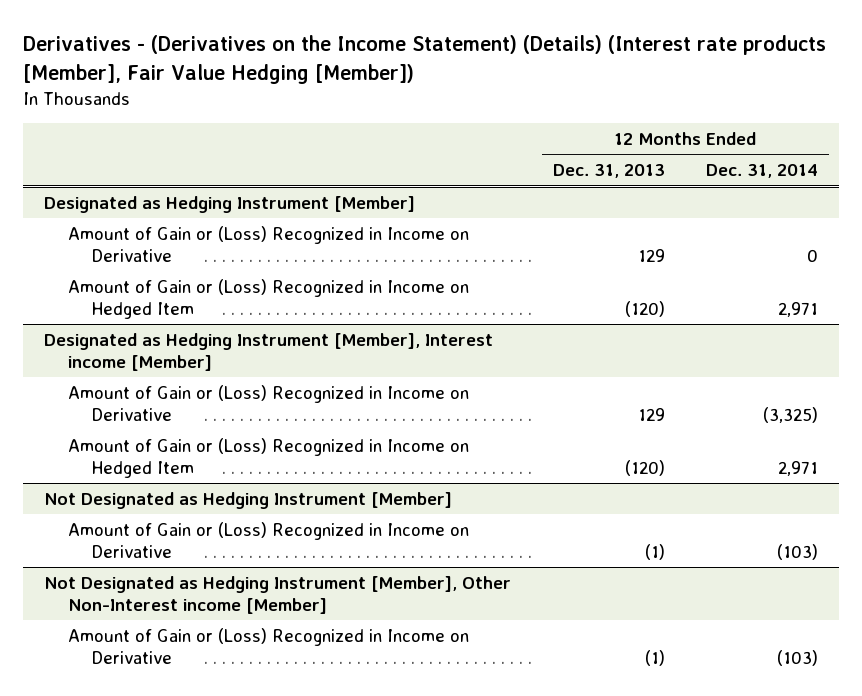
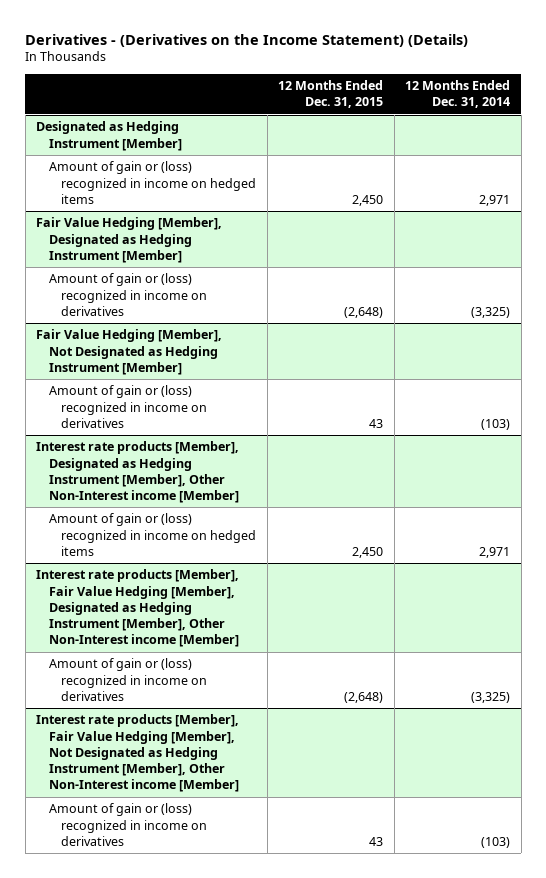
- Derivatives - (Derivatives on the Income Statement) (Details) (Interest rate products [Member], Fair Value Hedging [Member])
+ Derivatives - (Derivatives on the Income Statement) (Details)
- | 12 Months Ended Dec. 31, 2013 | 12 Months Ended Dec. 31, 2014
+ | 12 Months Ended Dec. 31, 2015 | 12 Months Ended Dec. 31, 2014
@ Designated as Hedging Instrument [Member]
- Amount of Gain or (Loss) Recognized in Income on Derivative | 129 | 0
- Amount of Gain or (Loss) Recognized in Income on Hedged Item | (120) | 2,971
- Designated as Hedging Instrument [Member], Interest income [Member]
- Amount of Gain or (Loss) Recognized in Income on Derivative | 129 | (3,325)
- Amount of Gain or (Loss) Recognized in Income on Hedged Item | (120) | 2,971
- Not Designated as Hedging Instrument [Member]
- Amount of Gain or (Loss) Recognized in Income on Derivative | (1) | (103)
- Not Designated as Hedging Instrument [Member], Other Non-Interest income [Member]
- Amount of Gain or (Loss) Recognized in Income on Derivative | (1) | (103)
@ Designated as Hedging Instrument [Member]
+ Amount of gain or (loss) recognized in income on hedged items | 2,450 | 2,971
+ Fair Value Hedging [Member], Designated as Hedging Instrument [Member]
+ Amount of gain or (loss) recognized in income on derivatives | (2,648) | (3,325)
+ Fair Value Hedging [Member], Not Designated as Hedging Instrument [Member]
+ Amount of gain or (loss) recognized in income on derivatives | 43 | (103)
+ Interest rate products [Member], Designated as Hedging Instrument [Member], Other Non-Interest income [Member]
+ Amount of gain or (loss) recognized in income on hedged items | 2,450 | 2,971
+ Interest rate products [Member], Fair Value Hedging [Member], Designated as Hedging Instrument [Member], Other Non-Interest income [Member]
+ Amount of gain or (loss) recognized in income on derivatives | (2,648) | (3,325)
+ Interest rate products [Member], Fair Value Hedging [Member], Not Designated as Hedging Instrument [Member], Other Non-Interest income [Member]
+ Amount of gain or (loss) recognized in income on derivatives | 43 | (103)

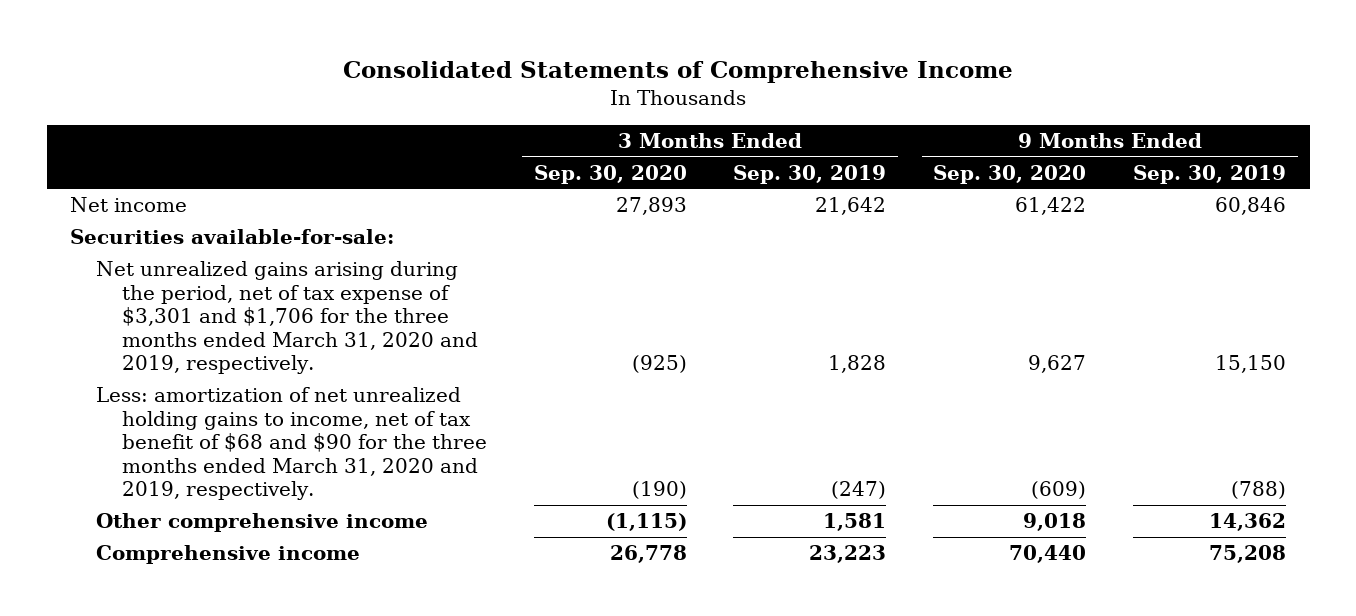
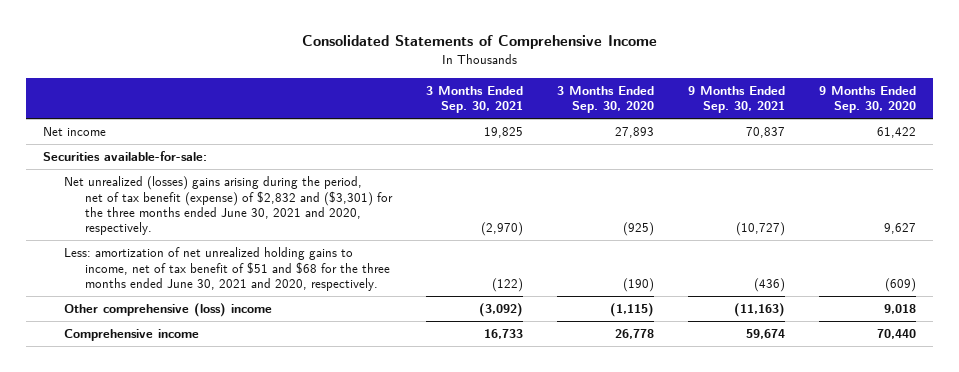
- | 3 Months Ended Sep. 30, 2020 | 3 Months Ended Sep. 30, 2019 | 9 Months Ended Sep. 30, 2020 | 9 Months Ended Sep. 30, 2019
+ | 3 Months Ended Sep. 30, 2021 | 3 Months Ended Sep. 30, 2020 | 9 Months Ended Sep. 30, 2021 | 9 Months Ended Sep. 30, 2020
- Net unrealized gains arising during the period, net of tax expense of $3,301 and $1,706 for the three months ended March 31, 2020 and 2019, respectively. | (925) | 1,828 | 9,627 | 15,150
- Less: amortization of net unrealized holding gains to income, net of tax benefit of $68 and $90 for the three months ended March 31, 2020 and 2019, respectively. | (190) | (247) | (609) | (788)
- Other comprehensive income | (1,115) | 1,581 | 9,018 | 14,362
+ Net unrealized (losses) gains arising during the period, net of tax benefit (expense) of $2,832 and ($3,301) for the three months ended June 30, 2021 and 2020, respectively. | (2,970) | (925) | (10,727) | 9,627
+ Less: amortization of net unrealized holding gains to income, net of tax benefit of $51 and $68 for the three months ended June 30, 2021 and 2020, respectively. | (122) | (190) | (436) | (609)
+ Other comprehensive (loss) income | (3,092) | (1,115) | (11,163) | 9,018

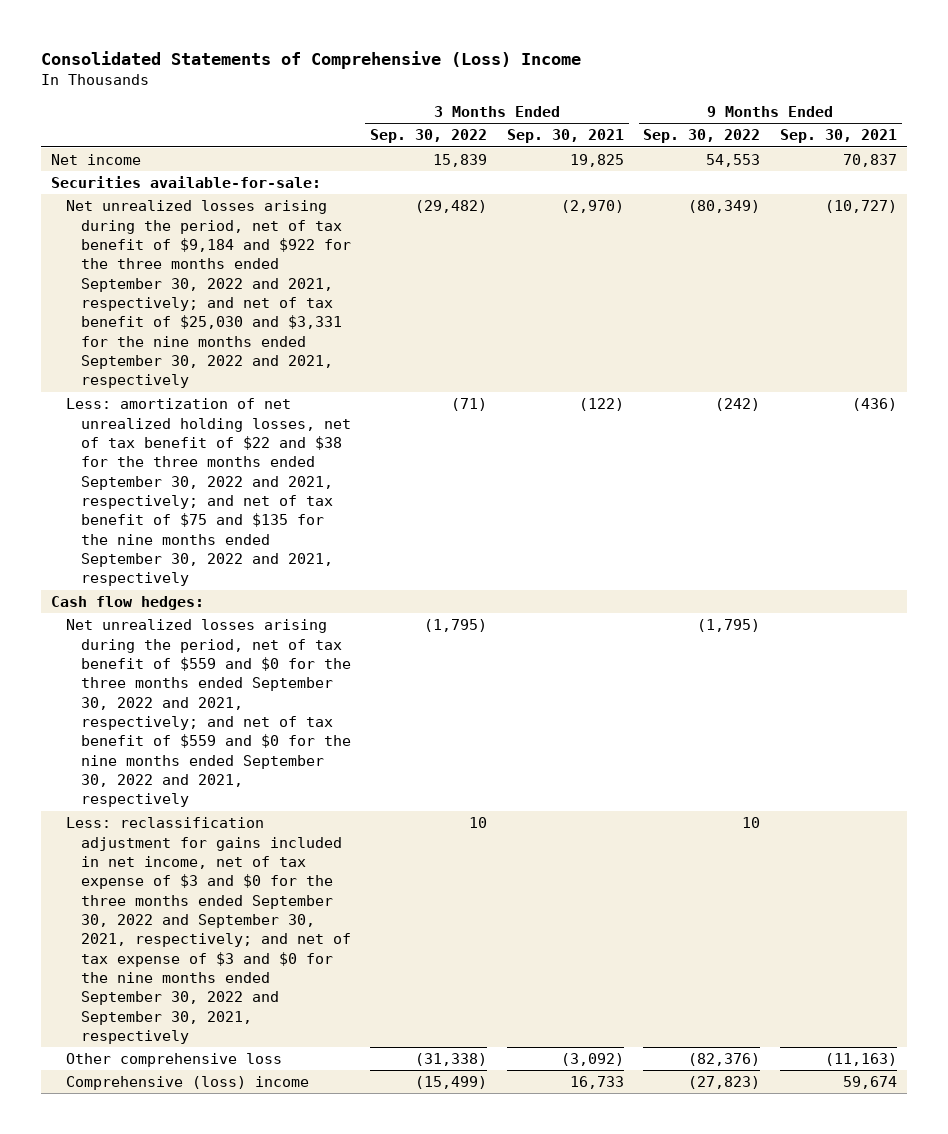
- Consolidated Statements of Comprehensive Income
+ Consolidated Statements of Comprehensive (Loss) Income
- | 3 Months Ended Sep. 30, 2021 | 3 Months Ended Sep. 30, 2020 | 9 Months Ended Sep. 30, 2021 | 9 Months Ended Sep. 30, 2020
+ | 3 Months Ended Sep. 30, 2022 | 3 Months Ended Sep. 30, 2021 | 9 Months Ended Sep. 30, 2022 | 9 Months Ended Sep. 30, 2021
- Net unrealized (losses) gains arising during the period, net of tax benefit (expense) of $2,832 and ($3,301) for the three months ended June 30, 2021 and 2020, respectively. | (2,970) | (925) | (10,727) | 9,627
- Less: amortization of net unrealized holding gains to income, net of tax benefit of $51 and $68 for the three months ended June 30, 2021 and 2020, respectively. | (122) | (190) | (436) | (609)
- Other comprehensive (loss) income | (3,092) | (1,115) | (11,163) | 9,018
- Comprehensive income | 16,733 | 26,778 | 59,674 | 70,440
+ Net unrealized losses arising during the period, net of tax benefit of $9,184 and $922 for the three months ended September 30, 2022 and 2021, respectively; and net of tax benefit of $25,030 and $3,331 for the nine months ended September 30, 2022 and 2021, respectively | (29,482) | (2,970) | (80,349) | (10,727)
+ Less: amortization of net unrealized holding losses, net of tax benefit of $22 and $38 for the three months ended September 30, 2022 and 2021, respectively; and net of tax benefit of $75 and $135 for the nine months ended September 30, 2022 and 2021, respectively | (71) | (122) | (242) | (436)
+ Cash flow hedges:
+ Net unrealized losses arising during the period, net of tax benefit of $559 and $0 for the three months ended September 30, 2022 and 2021, respectively; and net of tax benefit of $559 and $0 for the nine months ended September 30, 2022 and 2021, respectively | (1,795) | | (1,795) |
+ Less: reclassification adjustment for gains included in net income, net of tax expense of $3 and $0 for the three months ended September 30, 2022 and September 30, 2021, respectively; and net of tax expense of $3 and $0 for the nine months ended September 30, 2022 and September 30, 2021, respectively | 10 | | 10 |
+ Other comprehensive loss | (31,338) | (3,092) | (82,376) | (11,163)
+ Comprehensive (loss) income | (15,499) | 16,733 | (27,823) | 59,674

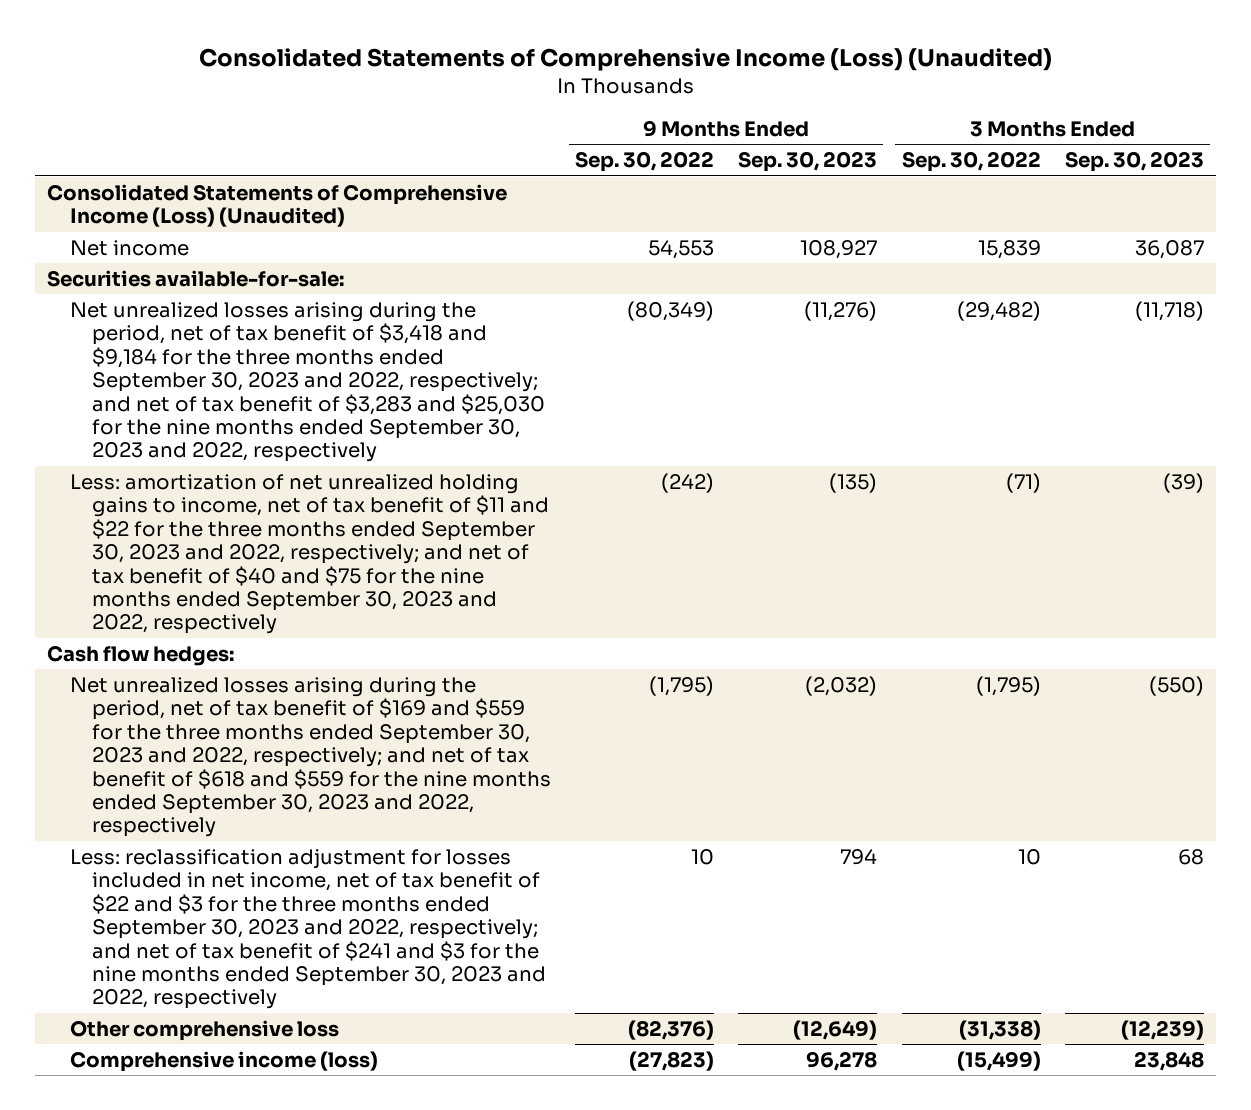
- Consolidated Statements of Comprehensive (Loss) Income
+ Consolidated Statements of Comprehensive Income (Loss) (Unaudited)
- | 3 Months Ended Sep. 30, 2022 | 3 Months Ended Sep. 30, 2021 | 9 Months Ended Sep. 30, 2022 | 9 Months Ended Sep. 30, 2021
+ | 9 Months Ended Sep. 30, 2022 | 9 Months Ended Sep. 30, 2023 | 3 Months Ended Sep. 30, 2022 | 3 Months Ended Sep. 30, 2023
+ Consolidated Statements of Comprehensive Income (Loss) (Unaudited)
- Net unrealized losses arising during the period, net of tax benefit of $9,184 and $922 for the three months ended September 30, 2022 and 2021, respectively; and net of tax benefit of $25,030 and $3,331 for the nine months ended September 30, 2022 and 2021, respectively | (29,482) | (2,970) | (80,349) | (10,727)
- Less: amortization of net unrealized holding losses, net of tax benefit of $22 and $38 for the three months ended September 30, 2022 and 2021, respectively; and net of tax benefit of $75 and $135 for the nine months ended September 30, 2022 and 2021, respectively | (71) | (122) | (242) | (436)
+ Net unrealized losses arising during the period, net of tax benefit of $3,418 and $9,184 for the three months ended September 30, 2023 and 2022, respectively; and net of tax benefit of $3,283 and $25,030 for the nine months ended September 30, 2023 and 2022, respectively | (80,349) | (11,276) | (29,482) | (11,718)
+ Less: amortization of net unrealized holding gains to income, net of tax benefit of $11 and $22 for the three months ended September 30, 2023 and 2022, respectively; and net of tax benefit of $40 and $75 for the nine months ended September 30, 2023 and 2022, respectively | (242) | (135) | (71) | (39)
- Net unrealized losses arising during the period, net of tax benefit of $559 and $0 for the three months ended September 30, 2022 and 2021, respectively; and net of tax benefit of $559 and $0 for the nine months ended September 30, 2022 and 2021, respectively | (1,795) | | (1,795) |
- Less: reclassification adjustment for gains included in net income, net of tax expense of $3 and $0 for the three months ended September 30, 2022 and September 30, 2021, respectively; and net of tax expense of $3 and $0 for the nine months ended September 30, 2022 and September 30, 2021, respectively | 10 | | 10 |
+ Net unrealized losses arising during the period, net of tax benefit of $169 and $559 for the three months ended September 30, 2023 and 2022, respectively; and net of tax benefit of $618 and $559 for the nine months ended September 30, 2023 and 2022, respectively | (1,795) | (2,032) | (1,795) | (550)
+ Less: reclassification adjustment for losses included in net income, net of tax benefit of $22 and $3 for the three months ended September 30, 2023 and 2022, respectively; and net of tax benefit of $241 and $3 for the nine months ended September 30, 2023 and 2022, respectively | 10 | 794 | 10 | 68
- Comprehensive (loss) income | (15,499) | 16,733 | (27,823) | 59,674
+ Comprehensive income (loss) | (27,823) | 96,278 | (15,499) | 23,848

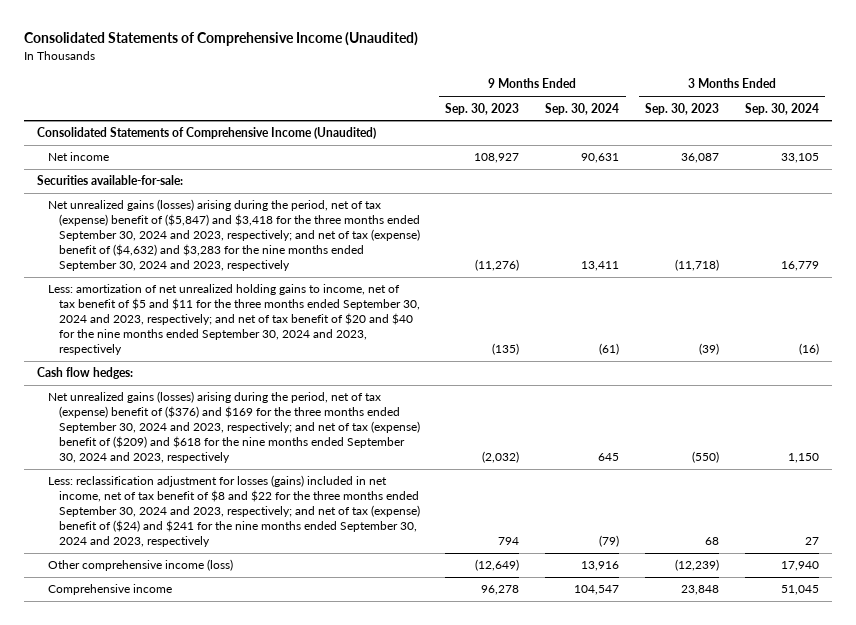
- Consolidated Statements of Comprehensive Income (Loss) (Unaudited)
+ Consolidated Statements of Comprehensive Income (Unaudited)
- | 9 Months Ended Sep. 30, 2022 | 9 Months Ended Sep. 30, 2023 | 3 Months Ended Sep. 30, 2022 | 3 Months Ended Sep. 30, 2023
+ | 9 Months Ended Sep. 30, 2023 | 9 Months Ended Sep. 30, 2024 | 3 Months Ended Sep. 30, 2023 | 3 Months Ended Sep. 30, 2024
- Consolidated Statements of Comprehensive Income (Loss) (Unaudited)
+ Consolidated Statements of Comprehensive Income (Unaudited)
- Net unrealized losses arising during the period, net of tax benefit of $3,418 and $9,184 for the three months ended September 30, 2023 and 2022, respectively; and net of tax benefit of $3,283 and $25,030 for the nine months ended September 30, 2023 and 2022, respectively | (80,349) | (11,276) | (29,482) | (11,718)
- Less: amortization of net unrealized holding gains to income, net of tax benefit of $11 and $22 for the three months ended September 30, 2023 and 2022, respectively; and net of tax benefit of $40 and $75 for the nine months ended September 30, 2023 and 2022, respectively | (242) | (135) | (71) | (39)
+ Net unrealized gains (losses) arising during the period, net of tax (expense) benefit of ($5,847) and $3,418 for the three months ended September 30, 2024 and 2023, respectively; and net of tax (expense) benefit of ($4,632) and $3,283 for the nine months ended September 30, 2024 and 2023, respectively | (11,276) | 13,411 | (11,718) | 16,779
+ Less: amortization of net unrealized holding gains to income, net of tax benefit of $5 and $11 for the three months ended September 30, 2024 and 2023, respectively; and net of tax benefit of $20 and $40 for the nine months ended September 30, 2024 and 2023, respectively | (135) | (61) | (39) | (16)
- Net unrealized losses arising during the period, net of tax benefit of $169 and $559 for the three months ended September 30, 2023 and 2022, respectively; and net of tax benefit of $618 and $559 for the nine months ended September 30, 2023 and 2022, respectively | (1,795) | (2,032) | (1,795) | (550)
- Less: reclassification adjustment for losses included in net income, net of tax benefit of $22 and $3 for the three months ended September 30, 2023 and 2022, respectively; and net of tax benefit of $241 and $3 for the nine months ended September 30, 2023 and 2022, respectively | 10 | 794 | 10 | 68
- Other comprehensive loss | (82,376) | (12,649) | (31,338) | (12,239)
- Comprehensive income (loss) | (27,823) | 96,278 | (15,499) | 23,848
+ Net unrealized gains (losses) arising during the period, net of tax (expense) benefit of ($376) and $169 for the three months ended September 30, 2024 and 2023, respectively; and net of tax (expense) benefit of ($209) and $618 for the nine months ended September 30, 2024 and 2023, respectively | (2,032) | 645 | (550) | 1,150
+ Less: reclassification adjustment for losses (gains) included in net income, net of tax benefit of $8 and $22 for the three months ended September 30, 2024 and 2023, respectively; and net of tax (expense) benefit of ($24) and $241 for the nine months ended September 30, 2024 and 2023, respectively | 794 | (79) | 68 | 27
+ Other comprehensive income (loss) | (12,649) | 13,916 | (12,239) | 17,940
+ Comprehensive income | 96,278 | 104,547 | 23,848 | 51,045

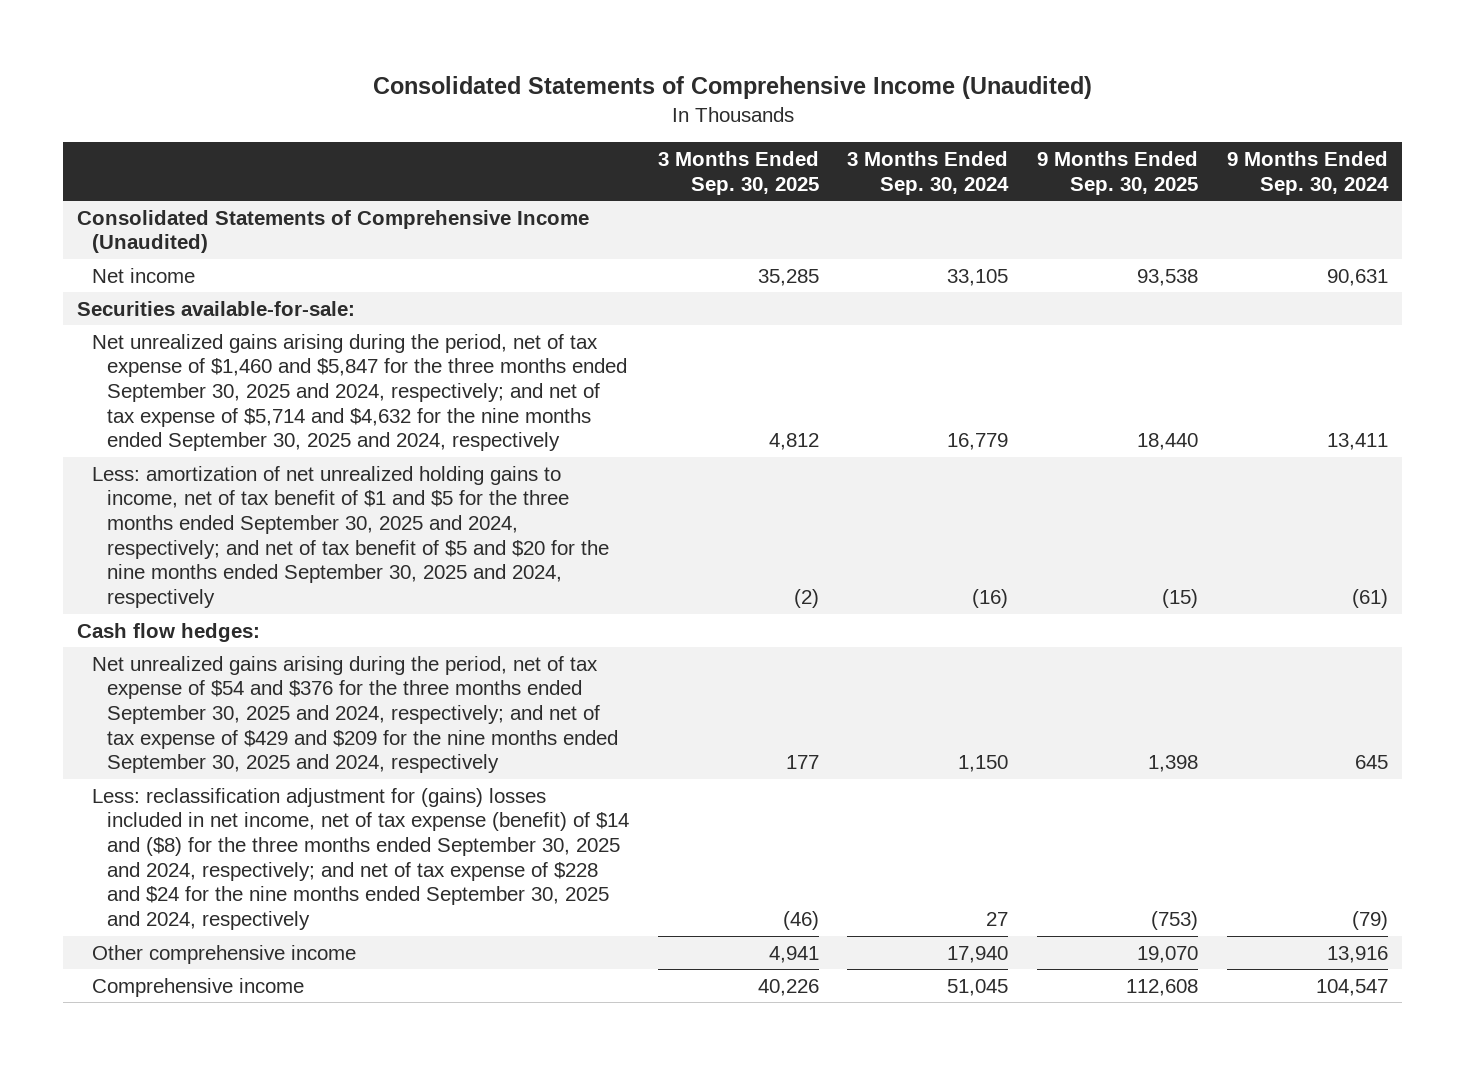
- | 9 Months Ended Sep. 30, 2023 | 9 Months Ended Sep. 30, 2024 | 3 Months Ended Sep. 30, 2023 | 3 Months Ended Sep. 30, 2024
+ | 3 Months Ended Sep. 30, 2025 | 3 Months Ended Sep. 30, 2024 | 9 Months Ended Sep. 30, 2025 | 9 Months Ended Sep. 30, 2024
- Net unrealized gains (losses) arising during the period, net of tax (expense) benefit of ($5,847) and $3,418 for the three months ended September 30, 2024 and 2023, respectively; and net of tax (expense) benefit of ($4,632) and $3,283 for the nine months ended September 30, 2024 and 2023, respectively | (11,276) | 13,411 | (11,718) | 16,779
- Less: amortization of net unrealized holding gains to income, net of tax benefit of $5 and $11 for the three months ended September 30, 2024 and 2023, respectively; and net of tax benefit of $20 and $40 for the nine months ended September 30, 2024 and 2023, respectively | (135) | (61) | (39) | (16)
+ Net unrealized gains arising during the period, net of tax expense of $1,460 and $5,847 for the three months ended September 30, 2025 and 2024, respectively; and net of tax expense of $5,714 and $4,632 for the nine months ended September 30, 2025 and 2024, respectively | 4,812 | 16,779 | 18,440 | 13,411
+ Less: amortization of net unrealized holding gains to income, net of tax benefit of $1 and $5 for the three months ended September 30, 2025 and 2024, respectively; and net of tax benefit of $5 and $20 for the nine months ended September 30, 2025 and 2024, respectively | (2) | (16) | (15) | (61)
- Net unrealized gains (losses) arising during the period, net of tax (expense) benefit of ($376) and $169 for the three months ended September 30, 2024 and 2023, respectively; and net of tax (expense) benefit of ($209) and $618 for the nine months ended September 30, 2024 and 2023, respectively | (2,032) | 645 | (550) | 1,150
- Less: reclassification adjustment for losses (gains) included in net income, net of tax benefit of $8 and $22 for the three months ended September 30, 2024 and 2023, respectively; and net of tax (expense) benefit of ($24) and $241 for the nine months ended September 30, 2024 and 2023, respectively | 794 | (79) | 68 | 27
- Other comprehensive income (loss) | (12,649) | 13,916 | (12,239) | 17,940
+ Net unrealized gains arising during the period, net of tax expense of $54 and $376 for the three months ended September 30, 2025 and 2024, respectively; and net of tax expense of $429 and $209 for the nine months ended September 30, 2025 and 2024, respectively | 177 | 1,150 | 1,398 | 645
+ Less: reclassification adjustment for (gains) losses included in net income, net of tax expense (benefit) of $14 and ($8) for the three months ended September 30, 2025 and 2024, respectively; and net of tax expense of $228 and $24 for the nine months ended September 30, 2025 and 2024, respectively | (46) | 27 | (753) | (79)
+ Other comprehensive income | 4,941 | 17,940 | 19,070 | 13,916

